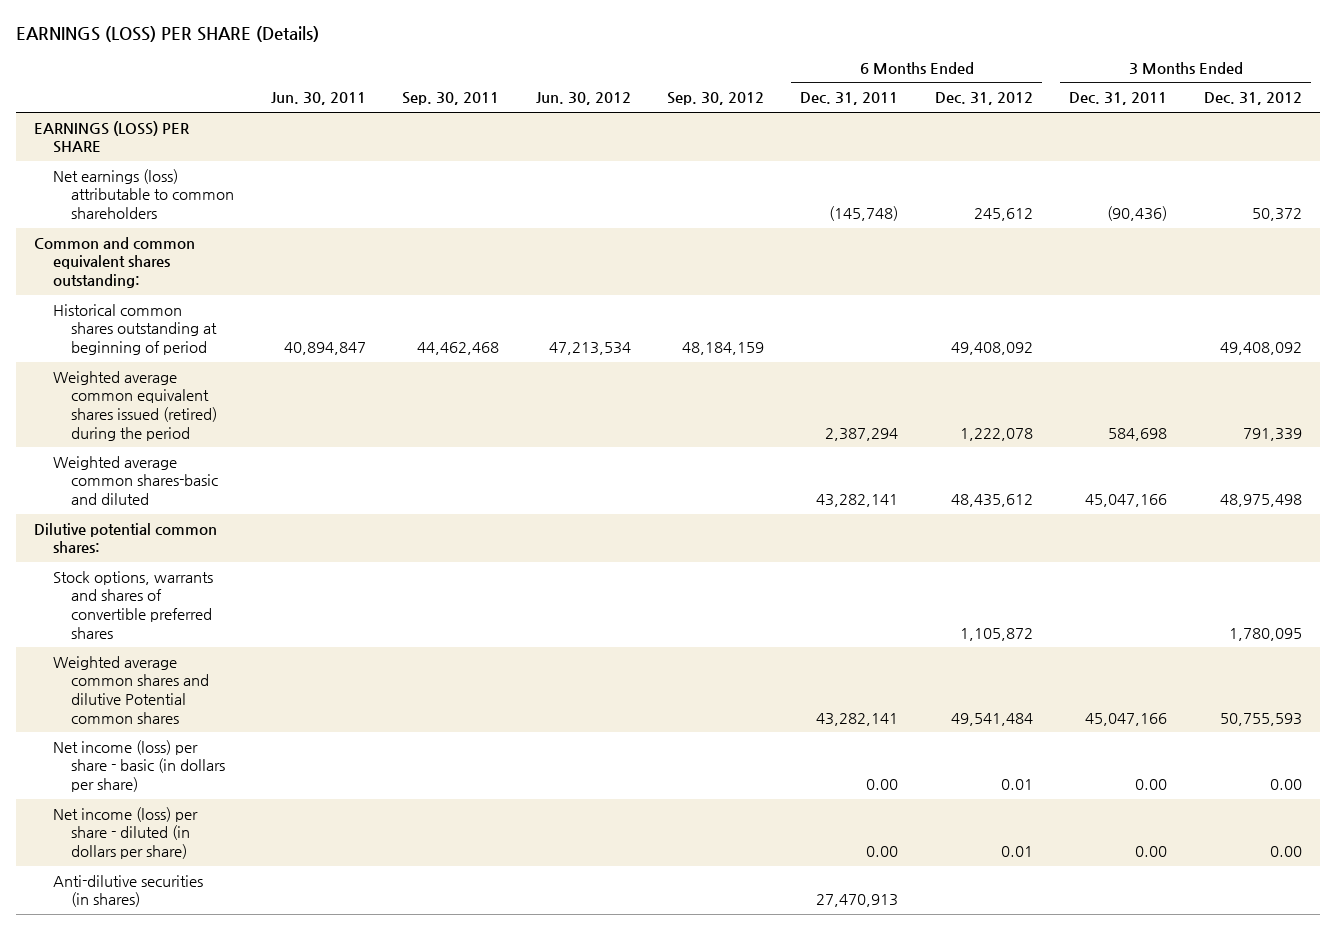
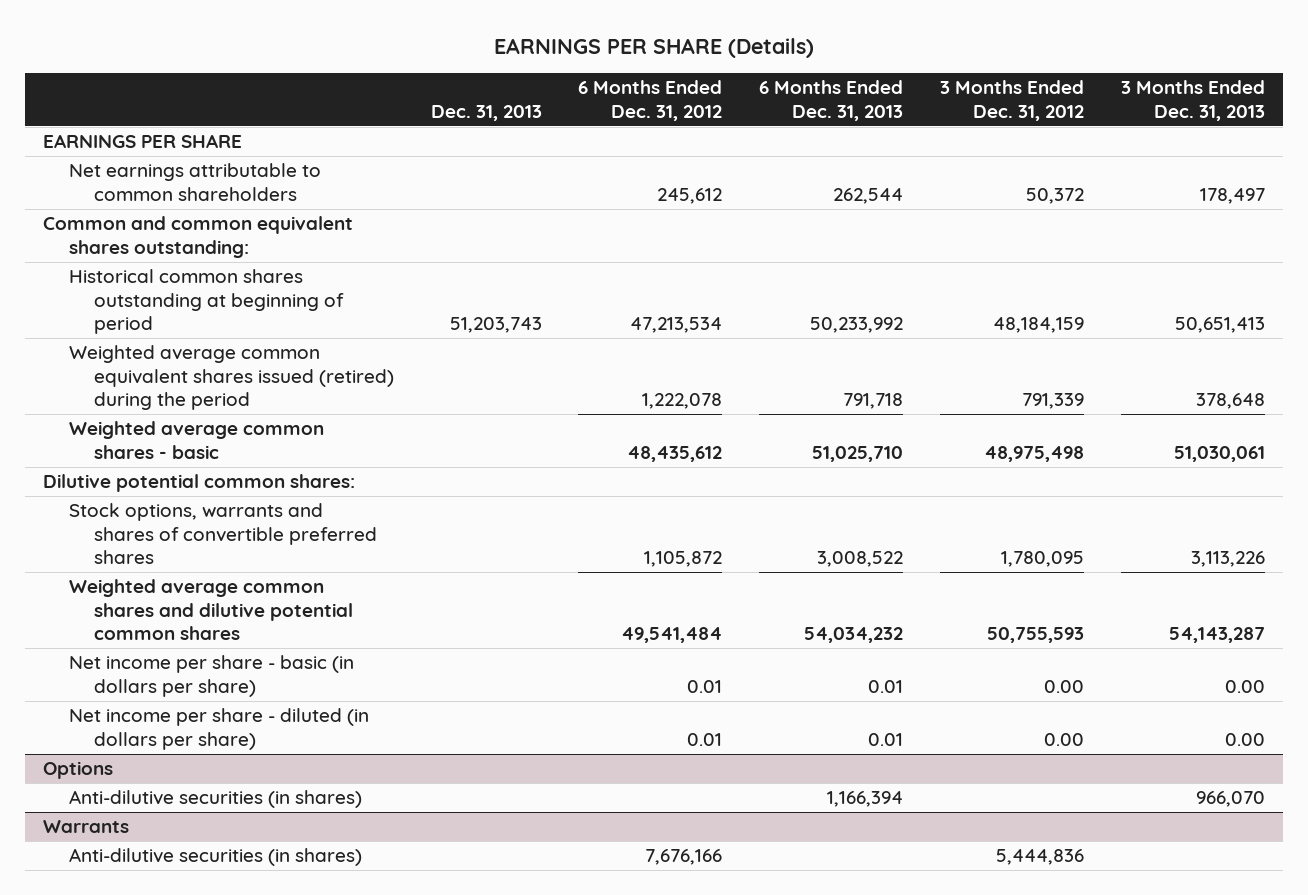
- EARNINGS (LOSS) PER SHARE (Details)
+ EARNINGS PER SHARE (Details)
- | Jun. 30, 2011 | Sep. 30, 2011 | Jun. 30, 2012 | Sep. 30, 2012 | 6 Months Ended Dec. 31, 2011 | 6 Months Ended Dec. 31, 2012 | 3 Months Ended Dec. 31, 2011 | 3 Months Ended Dec. 31, 2012
+ | Dec. 31, 2013 | 6 Months Ended Dec. 31, 2012 | 6 Months Ended Dec. 31, 2013 | 3 Months Ended Dec. 31, 2012 | 3 Months Ended Dec. 31, 2013
- EARNINGS (LOSS) PER SHARE
- Net earnings (loss) attributable to common shareholders | | | | | (145,748) | 245,612 | (90,436) | 50,372
+ EARNINGS PER SHARE
+ Net earnings attributable to common shareholders | | 245,612 | 262,544 | 50,372 | 178,497
- Historical common shares outstanding at beginning of period | 40,894,847 | 44,462,468 | 47,213,534 | 48,184,159 | | 49,408,092 | | 49,408,092
+ Historical common shares outstanding at beginning of period | 51,203,743 | 47,213,534 | 50,233,992 | 48,184,159 | 50,651,413
- Weighted average common shares-basic and diluted | | | | | 43,282,141 | 48,435,612 | 45,047,166 | 48,975,498
+ Weighted average common shares - basic | | 48,435,612 | 51,025,710 | 48,975,498 | 51,030,061
- Weighted average common shares and dilutive Potential common shares | | | | | 43,282,141 | 49,541,484 | 45,047,166 | 50,755,593
- Net income (loss) per share - basic (in dollars per share) | | | | | 0.00 | 0.01 | 0.00 | 0.00
- Net income (loss) per share - diluted (in dollars per share) | | | | | 0.00 | 0.01 | 0.00 | 0.00
+ Weighted average common shares and dilutive potential common shares | | 49,541,484 | 54,034,232 | 50,755,593 | 54,143,287
+ Net income per share - basic (in dollars per share) | | 0.01 | 0.01 | 0.00 | 0.00
+ Net income per share - diluted (in dollars per share) | | 0.01 | 0.01 | 0.00 | 0.00
+ Options
+ Warrants
+ Anti-dilutive securities (in shares) | | 7,676,166 | | 5,444,836 |

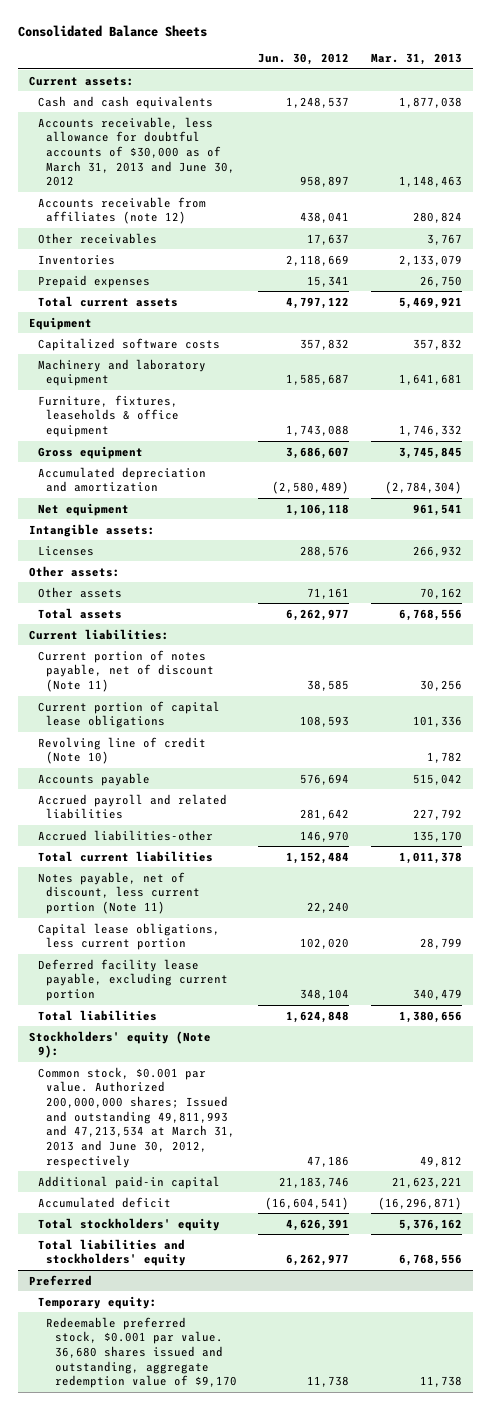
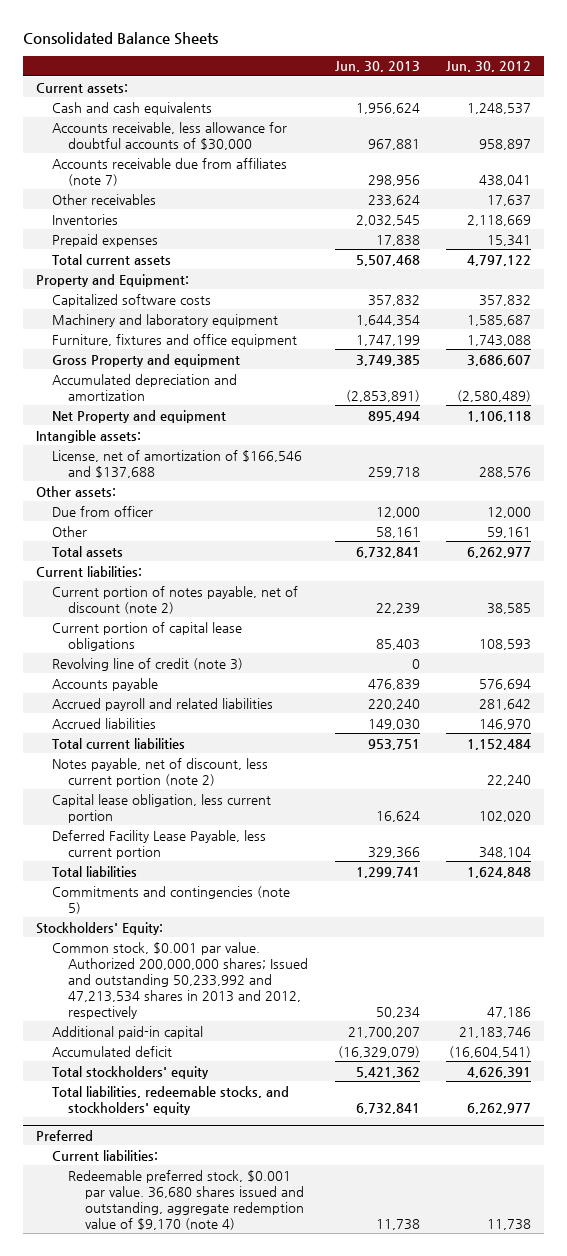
- | Jun. 30, 2012 | Mar. 31, 2013
+ | Jun. 30, 2013 | Jun. 30, 2012
- Accounts receivable, less allowance for doubtful accounts of $30,000 as of March 31, 2013 and June 30, 2012 | 958,897 | 1,148,463
- Accounts receivable from affiliates (note 12) | 438,041 | 280,824
+ Accounts receivable, less allowance for doubtful accounts of $30,000 | 967,881 | 958,897
+ Accounts receivable due from affiliates (note 7) | 298,956 | 438,041
- Equipment
+ Property and Equipment:
- Furniture, fixtures, leaseholds & office equipment | 1,743,088 | 1,746,332
- Gross equipment | 3,686,607 | 3,745,845
+ Furniture, fixtures and office equipment | 1,747,199 | 1,743,088
+ Gross Property and equipment | 3,749,385 | 3,686,607
- Net equipment | 1,106,118 | 961,541
+ Net Property and equipment | 895,494 | 1,106,118
- Licenses | 288,576 | 266,932
+ License, net of amortization of $166,546 and $137,688 | 259,718 | 288,576
- Other assets | 71,161 | 70,162
+ Due from officer | 12,000 | 12,000
+ Other | 58,161 | 59,161
- Current portion of notes payable, net of discount (Note 11) | 38,585 | 30,256
+ Current portion of notes payable, net of discount (note 2) | 22,239 | 38,585
- Revolving line of credit (Note 10) | | 1,782
+ Revolving line of credit (note 3) | 0 |
- Accrued liabilities-other | 146,970 | 135,170
+ Accrued liabilities | 149,030 | 146,970
- Notes payable, net of discount, less current portion (Note 11) | 22,240 |
- Capital lease obligations, less current portion | 102,020 | 28,799
- Deferred facility lease payable, excluding current portion | 348,104 | 340,479
+ Notes payable, net of discount, less current portion (note 2) | | 22,240
+ Capital lease obligation, less current portion | 16,624 | 102,020
+ Deferred Facility Lease Payable, less current portion | 329,366 | 348,104
- Stockholders' equity (Note 9):
- Common stock, $0.001 par value. Authorized 200,000,000 shares; Issued and outstanding 49,811,993 and 47,213,534 at March 31, 2013 and June 30, 2012, respectively | 47,186 | 49,812
+ Commitments and contingencies (note 5)
+ Stockholders' Equity:
+ Common stock, $0.001 par value. Authorized 200,000,000 shares; Issued and outstanding 50,233,992 and 47,213,534 shares in 2013 and 2012, respectively | 50,234 | 47,186
- Total liabilities and stockholders' equity | 6,262,977 | 6,768,556
+ Total liabilities, redeemable stocks, and stockholders' equity | 6,732,841 | 6,262,977
@ Preferred
- Temporary equity:
- Redeemable preferred stock, $0.001 par value. 36,680 shares issued and outstanding, aggregate redemption value of $9,170 | 11,738 | 11,738
+ Current liabilities:
+ Redeemable preferred stock, $0.001 par value. 36,680 shares issued and outstanding, aggregate redemption value of $9,170 (note 4) | 11,738 | 11,738

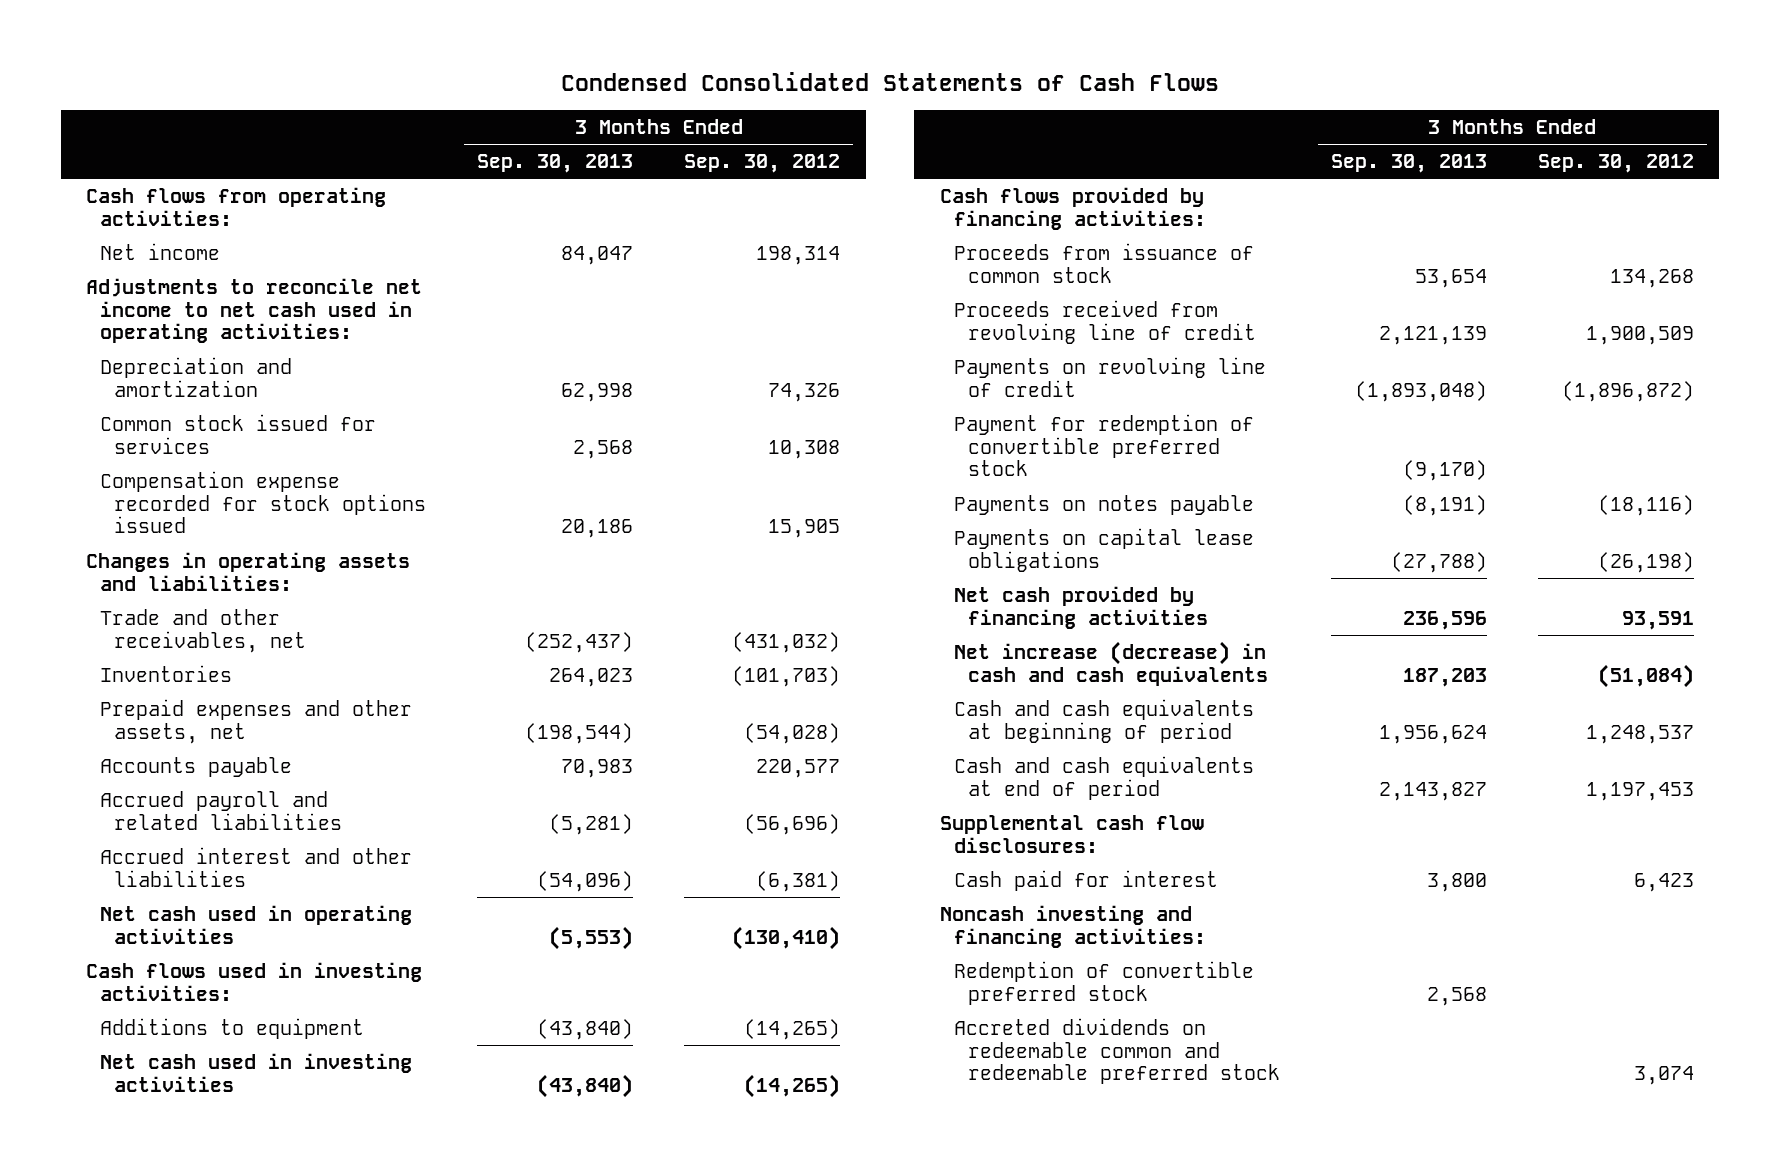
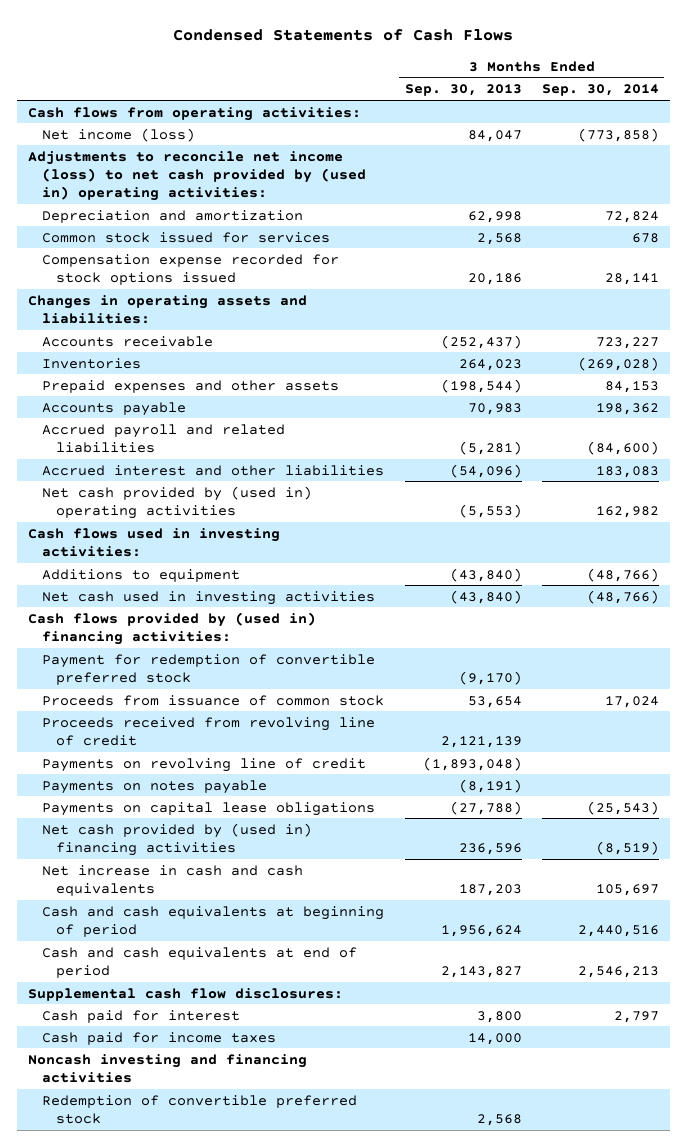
- Condensed Consolidated Statements of Cash Flows
+ Condensed Statements of Cash Flows
- | 3 Months Ended Sep. 30, 2013 | 3 Months Ended Sep. 30, 2012
+ | 3 Months Ended Sep. 30, 2013 | 3 Months Ended Sep. 30, 2014
- Net income | 84,047 | 198,314
- Adjustments to reconcile net income to net cash used in operating activities:
+ Net income (loss) | 84,047 | (773,858)
+ Adjustments to reconcile net income (loss) to net cash provided by (used in) operating activities:
- Trade and other receivables, net | (252,437) | (431,032)
+ Accounts receivable | (252,437) | 723,227
- Prepaid expenses and other assets, net | (198,544) | (54,028)
+ Prepaid expenses and other assets | (198,544) | 84,153
- Net cash used in operating activities | (5,553) | (130,410)
+ Net cash provided by (used in) operating activities | (5,553) | 162,982
- Cash flows provided by financing activities:
+ Cash flows provided by (used in) financing activities:
moved up: Payment for redemption of convertible preferred stock | (9,170) |
- Net cash provided by financing activities | 236,596 | 93,591
- Net increase (decrease) in cash and cash equivalents | 187,203 | (51,084)
+ Net cash provided by (used in) financing activities | 236,596 | (8,519)
+ Net increase in cash and cash equivalents | 187,203 | 105,697
- Noncash investing and financing activities:
+ Cash paid for income taxes | 14,000 |
+ Noncash investing and financing activities
- Accreted dividends on redeemable common and redeemable preferred stock | | 3,074

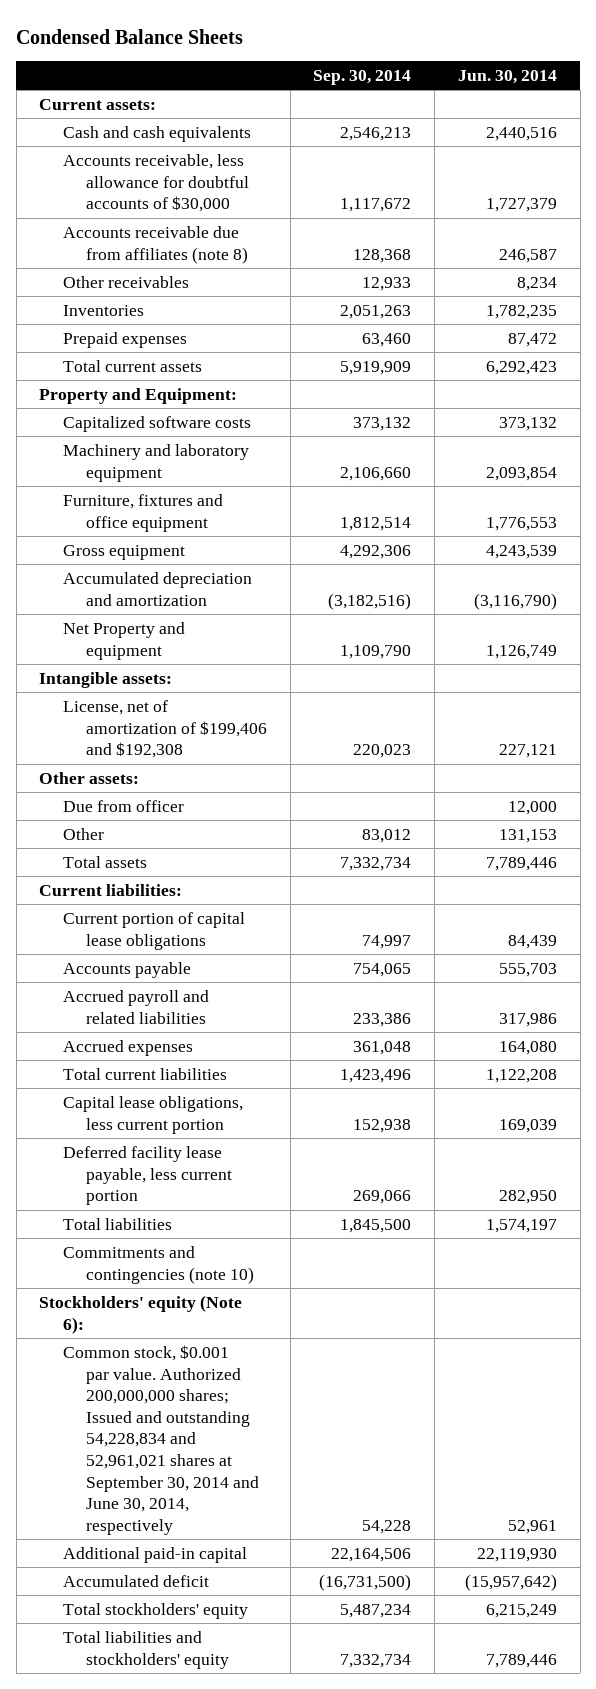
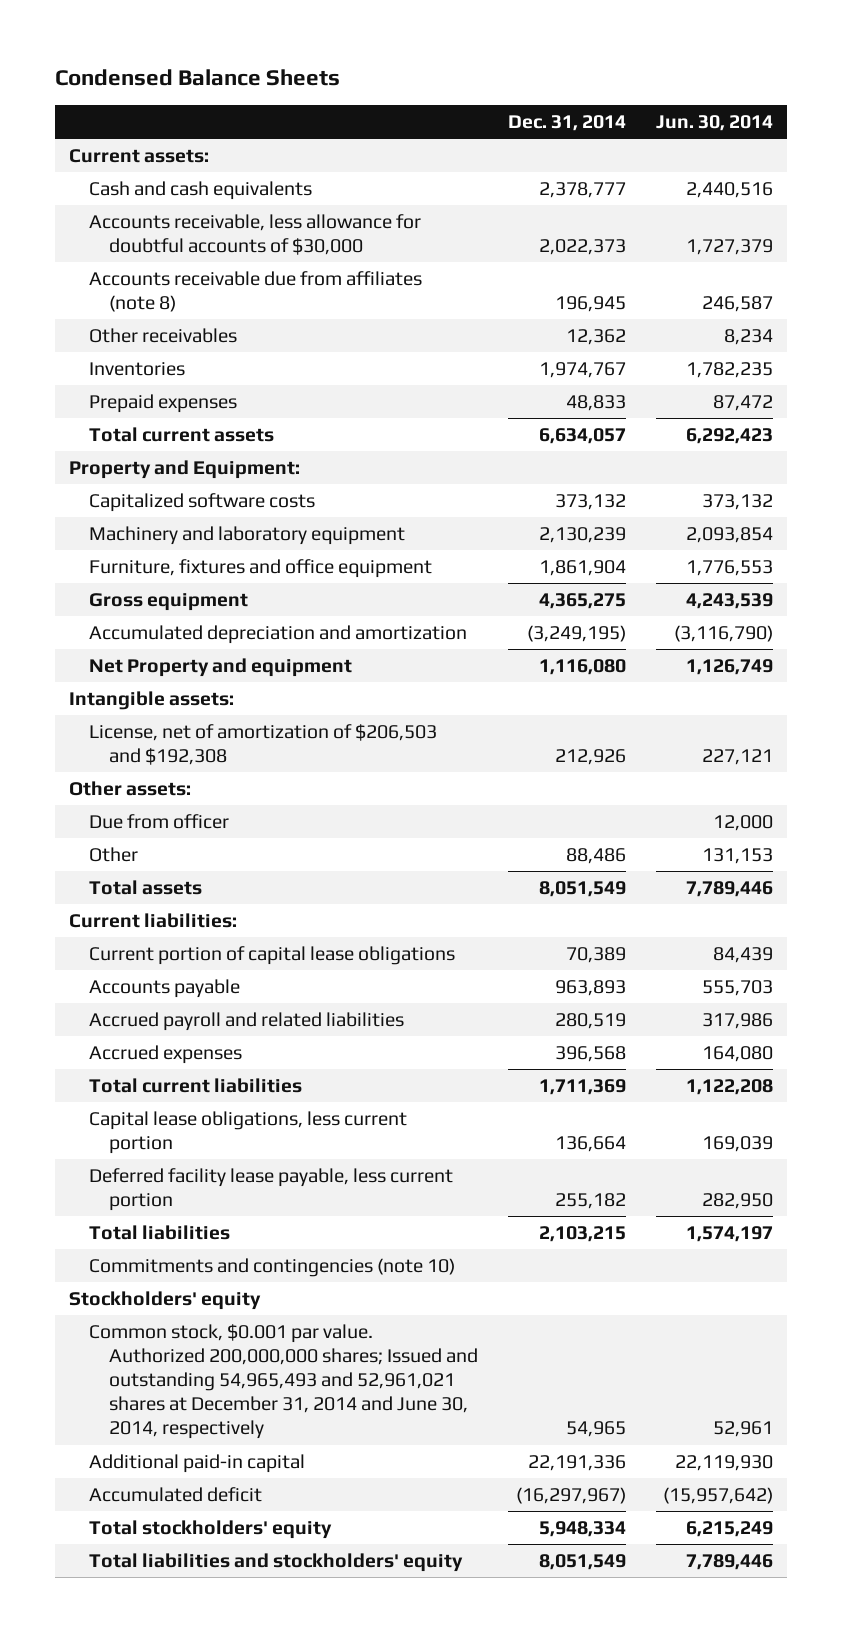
- | Sep. 30, 2014 | Jun. 30, 2014
+ | Dec. 31, 2014 | Jun. 30, 2014
- License, net of amortization of $199,406 and $192,308 | 220,023 | 227,121
+ License, net of amortization of $206,503 and $192,308 | 212,926 | 227,121
- Stockholders' equity (Note 6):
- Common stock, $0.001 par value. Authorized 200,000,000 shares; Issued and outstanding 54,228,834 and 52,961,021 shares at September 30, 2014 and June 30, 2014, respectively | 54,228 | 52,961
+ Stockholders' equity
+ Common stock, $0.001 par value. Authorized 200,000,000 shares; Issued and outstanding 54,965,493 and 52,961,021 shares at December 31, 2014 and June 30, 2014, respectively | 54,965 | 52,961

